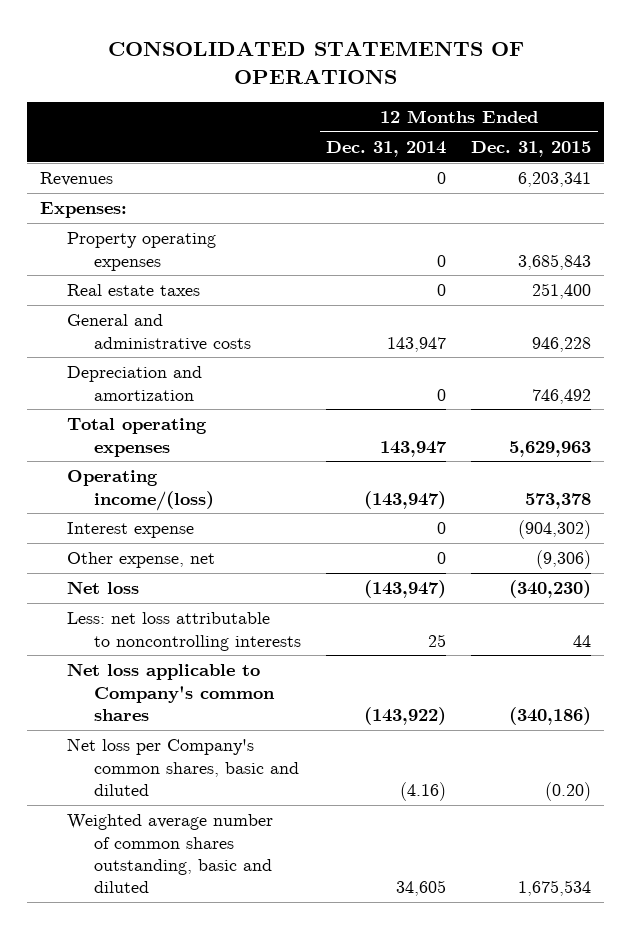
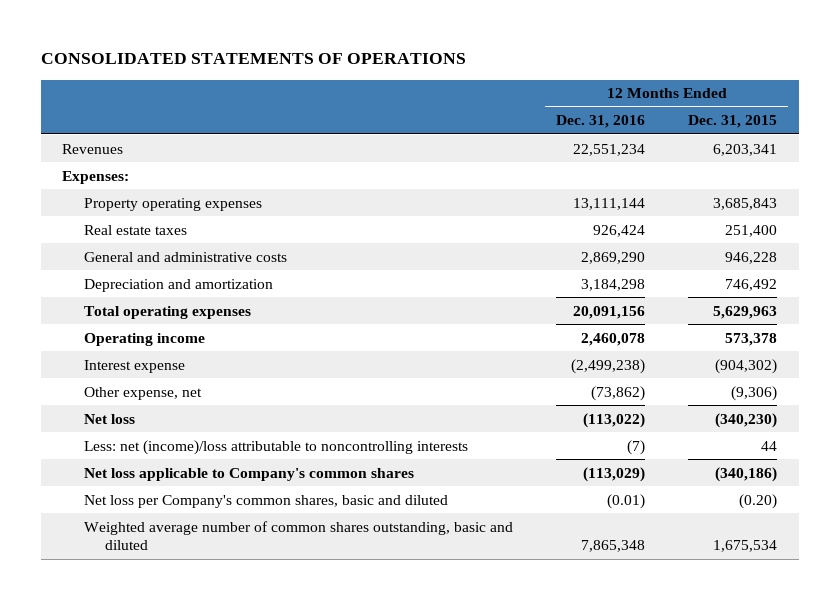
- | 12 Months Ended Dec. 31, 2014 | 12 Months Ended Dec. 31, 2015
+ | 12 Months Ended Dec. 31, 2016 | 12 Months Ended Dec. 31, 2015
- Operating income/(loss) | (143,947) | 573,378
+ Operating income | 2,460,078 | 573,378
- Less: net loss attributable to noncontrolling interests | 25 | 44
+ Less: net (income)/loss attributable to noncontrolling interests | (7) | 44

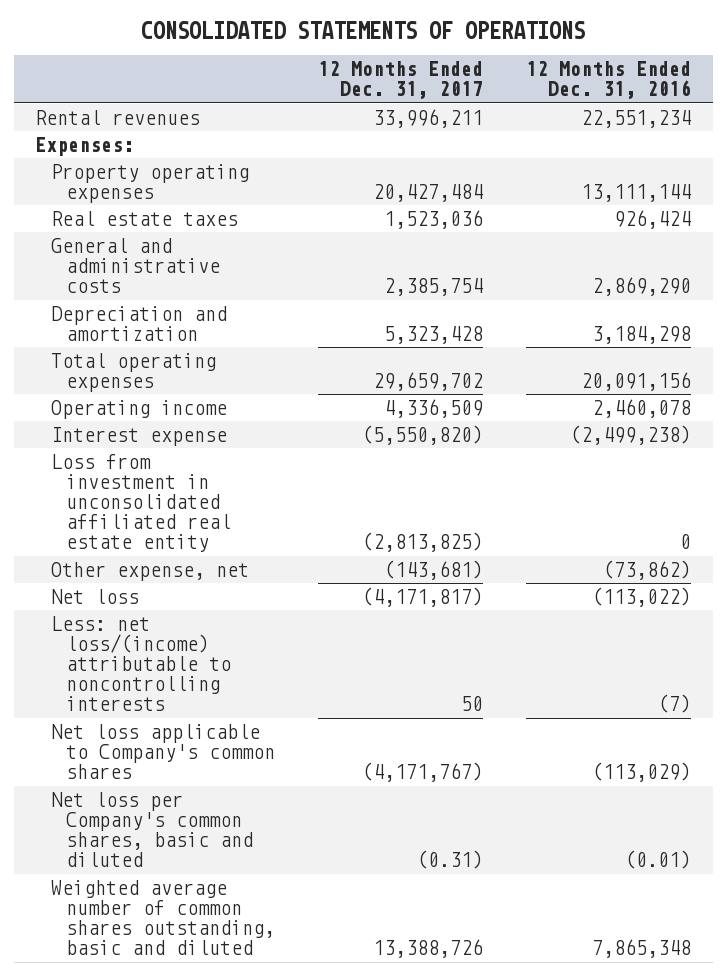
- | 12 Months Ended Dec. 31, 2016 | 12 Months Ended Dec. 31, 2015
+ | 12 Months Ended Dec. 31, 2017 | 12 Months Ended Dec. 31, 2016
- Revenues | 22,551,234 | 6,203,341
+ Rental revenues | 33,996,211 | 22,551,234
+ Loss from investment in unconsolidated affiliated real estate entity | (2,813,825) | 0
- Less: net (income)/loss attributable to noncontrolling interests | (7) | 44
+ Less: net loss/(income) attributable to noncontrolling interests | 50 | (7)

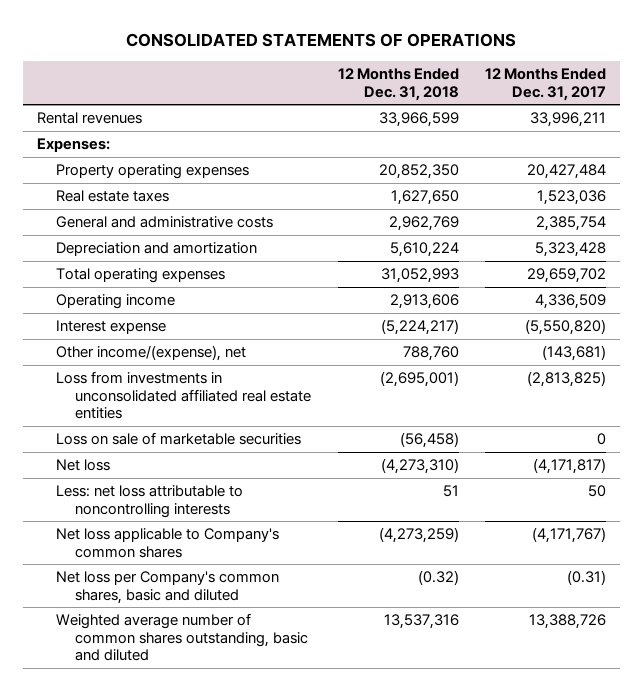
- | 12 Months Ended Dec. 31, 2017 | 12 Months Ended Dec. 31, 2016
+ | 12 Months Ended Dec. 31, 2018 | 12 Months Ended Dec. 31, 2017
- Loss from investment in unconsolidated affiliated real estate entity | (2,813,825) | 0
- Other expense, net | (143,681) | (73,862)
+ Other income/(expense), net | 788,760 | (143,681)
+ Loss from investments in unconsolidated affiliated real estate entities | (2,695,001) | (2,813,825)
+ Loss on sale of marketable securities | (56,458) | 0
- Less: net loss/(income) attributable to noncontrolling interests | 50 | (7)
+ Less: net loss attributable to noncontrolling interests | 51 | 50

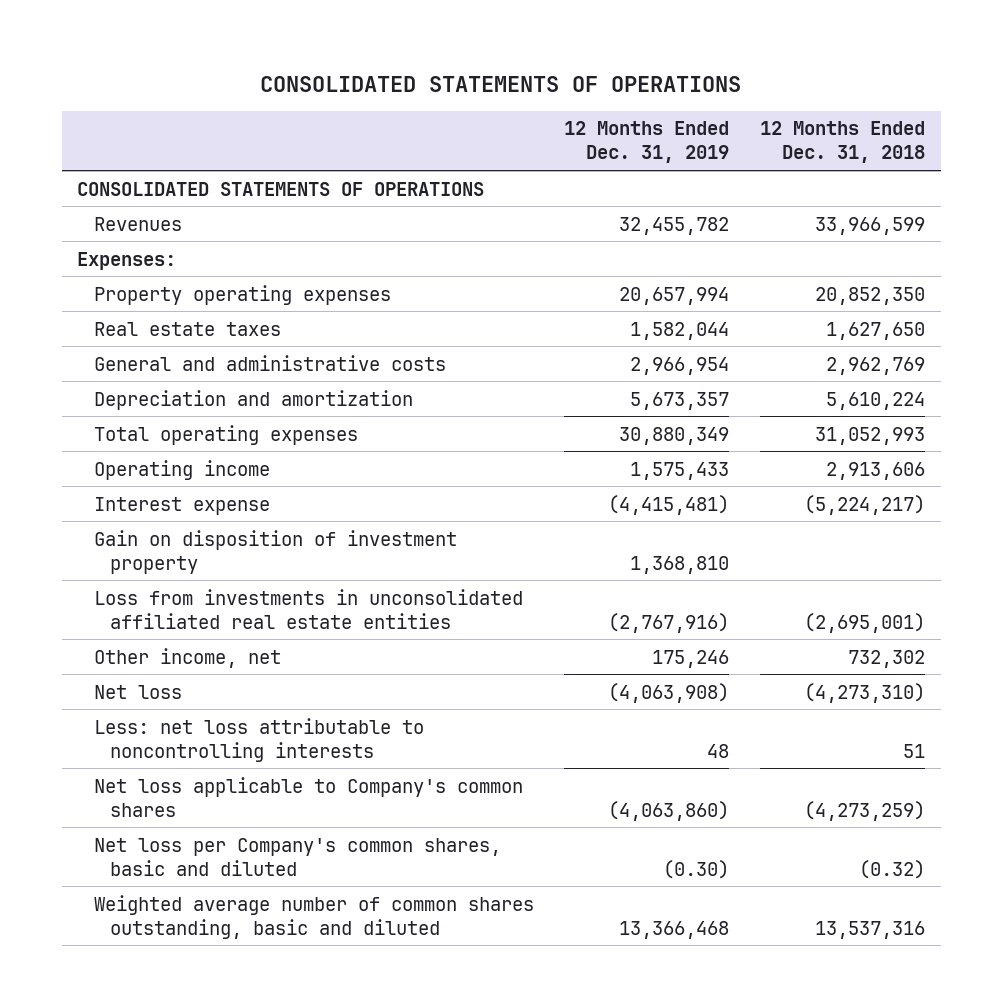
- | 12 Months Ended Dec. 31, 2018 | 12 Months Ended Dec. 31, 2017
+ | 12 Months Ended Dec. 31, 2019 | 12 Months Ended Dec. 31, 2018
- Rental revenues | 33,966,599 | 33,996,211
+ CONSOLIDATED STATEMENTS OF OPERATIONS
+ Revenues | 32,455,782 | 33,966,599
- Other income/(expense), net | 788,760 | (143,681)
+ Gain on disposition of investment property | 1,368,810 |
- Loss on sale of marketable securities | (56,458) | 0
+ Other income, net | 175,246 | 732,302

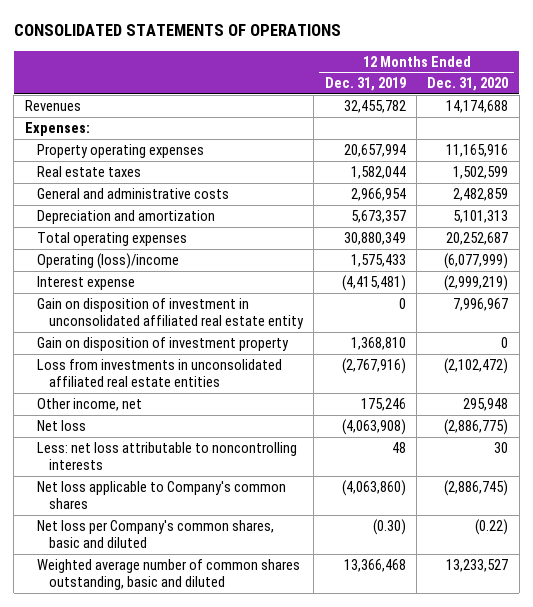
- | 12 Months Ended Dec. 31, 2019 | 12 Months Ended Dec. 31, 2018
+ | 12 Months Ended Dec. 31, 2019 | 12 Months Ended Dec. 31, 2020
- CONSOLIDATED STATEMENTS OF OPERATIONS
- Operating income | 1,575,433 | 2,913,606
+ Operating (loss)/income | 1,575,433 | (6,077,999)
+ Gain on disposition of investment in unconsolidated affiliated real estate entity | 0 | 7,996,967

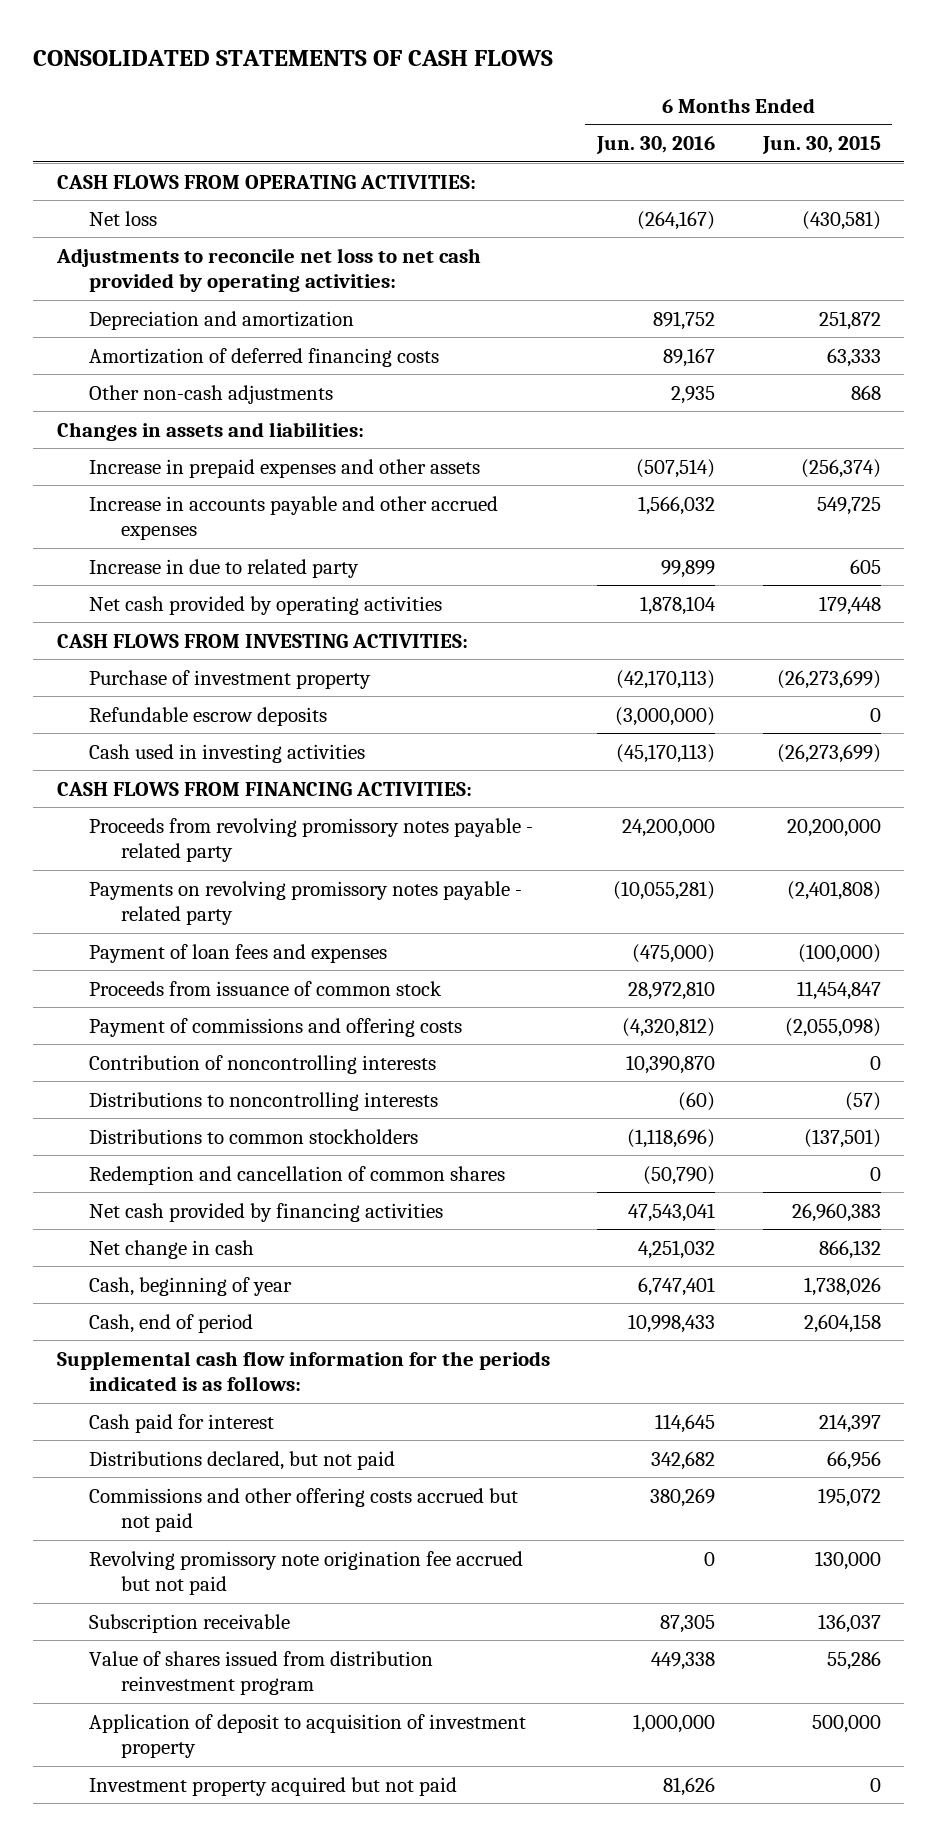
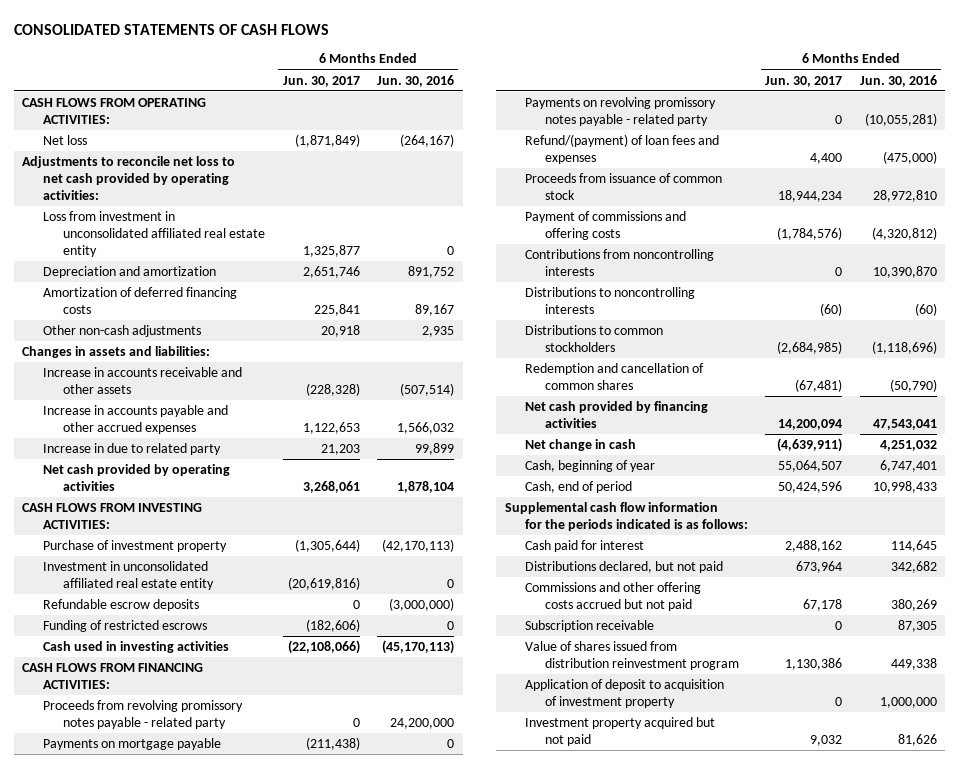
- | 6 Months Ended Jun. 30, 2016 | 6 Months Ended Jun. 30, 2015
+ | 6 Months Ended Jun. 30, 2017 | 6 Months Ended Jun. 30, 2016
+ Loss from investment in unconsolidated affiliated real estate entity | 1,325,877 | 0
- Increase in prepaid expenses and other assets | (507,514) | (256,374)
+ Increase in accounts receivable and other assets | (228,328) | (507,514)
+ Investment in unconsolidated affiliated real estate entity | (20,619,816) | 0
+ Funding of restricted escrows | (182,606) | 0
+ Payments on mortgage payable | (211,438) | 0
- Payment of loan fees and expenses | (475,000) | (100,000)
+ Refund/(payment) of loan fees and expenses | 4,400 | (475,000)
- Contribution of noncontrolling interests | 10,390,870 | 0
+ Contributions from noncontrolling interests | 0 | 10,390,870
- Revolving promissory note origination fee accrued but not paid | 0 | 130,000

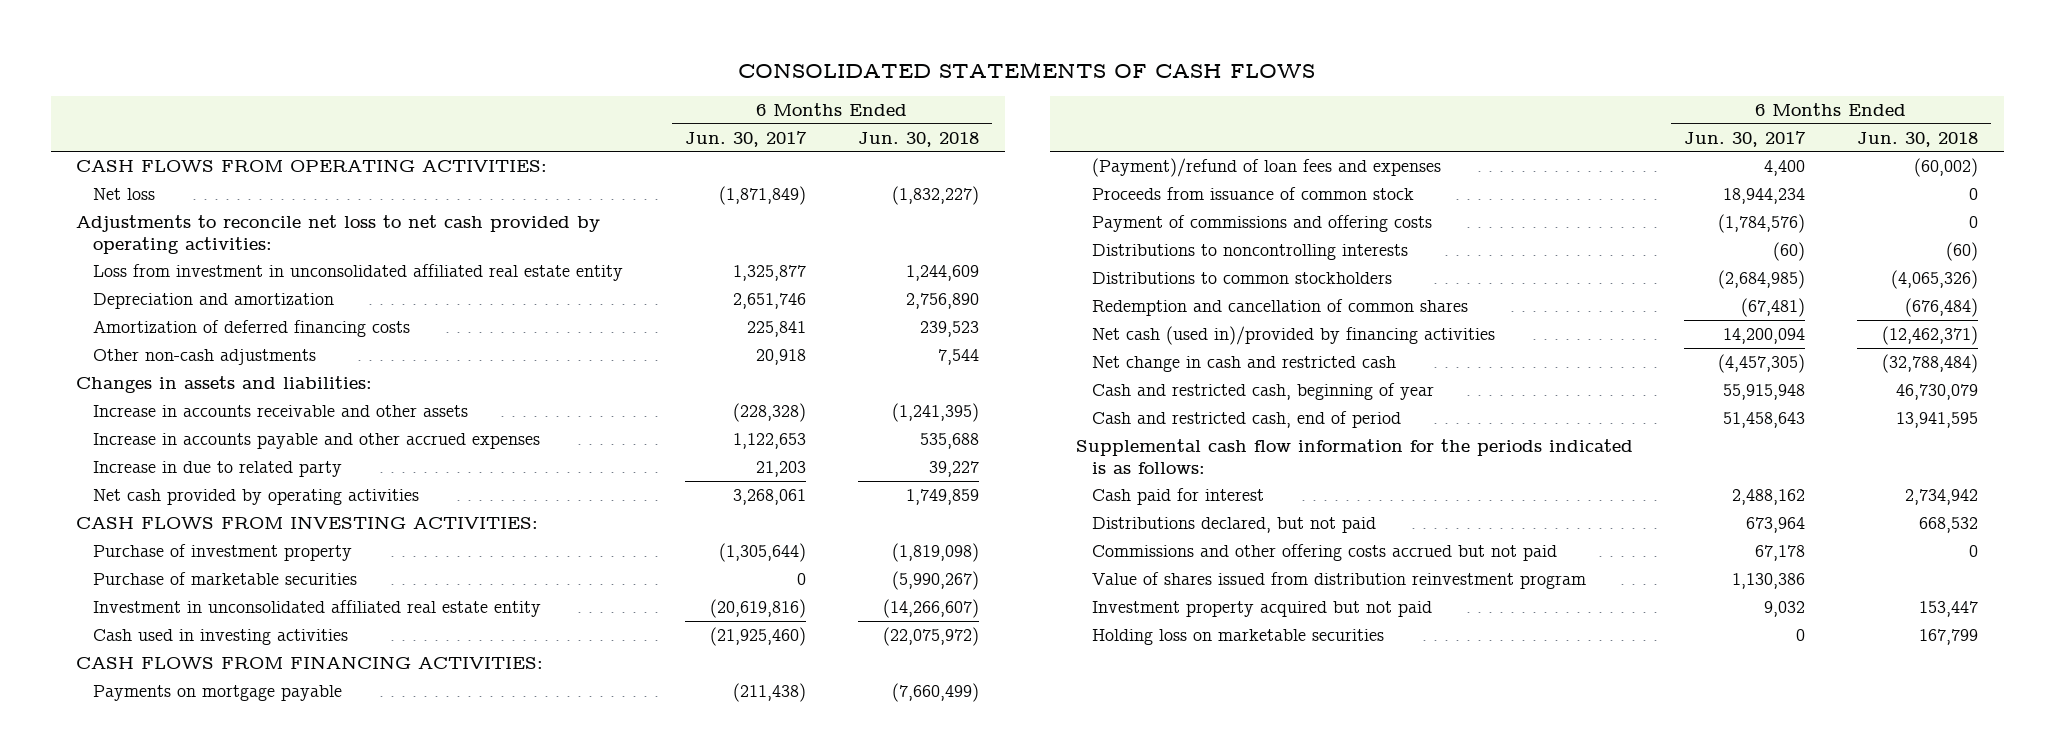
- | 6 Months Ended Jun. 30, 2017 | 6 Months Ended Jun. 30, 2016
+ | 6 Months Ended Jun. 30, 2017 | 6 Months Ended Jun. 30, 2018
+ Purchase of marketable securities | 0 | (5,990,267)
- Refundable escrow deposits | 0 | (3,000,000)
- Funding of restricted escrows | (182,606) | 0
- Cash used in investing activities | (22,108,066) | (45,170,113)
+ Cash used in investing activities | (21,925,460) | (22,075,972)
- Proceeds from revolving promissory notes payable - related party | 0 | 24,200,000
- Payments on revolving promissory notes payable - related party | 0 | (10,055,281)
- Refund/(payment) of loan fees and expenses | 4,400 | (475,000)
+ (Payment)/refund of loan fees and expenses | 4,400 | (60,002)
- Contributions from noncontrolling interests | 0 | 10,390,870
- Net cash provided by financing activities | 14,200,094 | 47,543,041
- Net change in cash | (4,639,911) | 4,251,032
- Cash, beginning of year | 55,064,507 | 6,747,401
- Cash, end of period | 50,424,596 | 10,998,433
+ Net cash (used in)/provided by financing activities | 14,200,094 | (12,462,371)
+ Net change in cash and restricted cash | (4,457,305) | (32,788,484)
+ Cash and restricted cash, beginning of year | 55,915,948 | 46,730,079
+ Cash and restricted cash, end of period | 51,458,643 | 13,941,595
- Subscription receivable | 0 | 87,305
- Application of deposit to acquisition of investment property | 0 | 1,000,000
+ Holding loss on marketable securities | 0 | 167,799

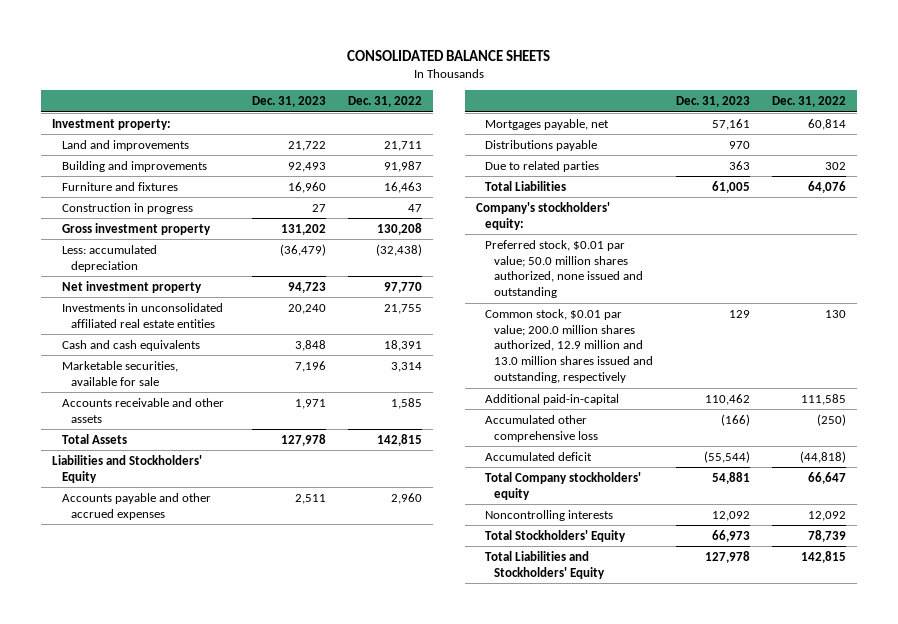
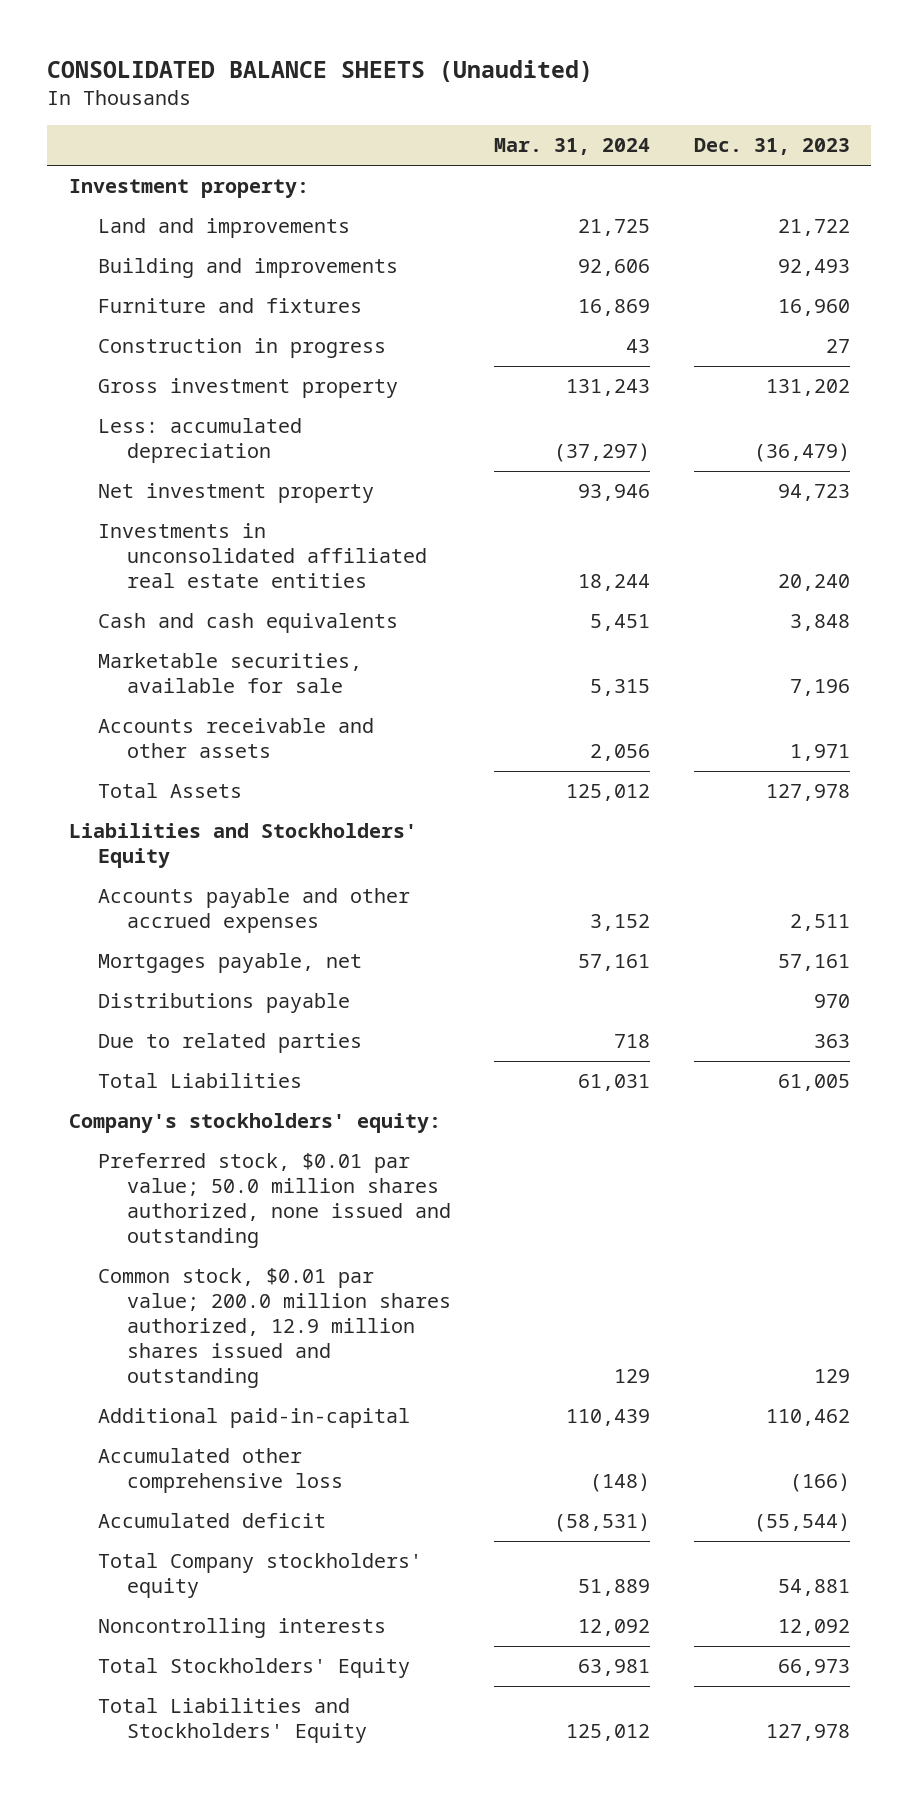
- CONSOLIDATED BALANCE SHEETS
+ CONSOLIDATED BALANCE SHEETS (Unaudited)
- | Dec. 31, 2023 | Dec. 31, 2022
+ | Mar. 31, 2024 | Dec. 31, 2023
- Common stock, $0.01 par value; 200.0 million shares authorized, 12.9 million and 13.0 million shares issued and outstanding, respectively | 129 | 130
+ Common stock, $0.01 par value; 200.0 million shares authorized, 12.9 million shares issued and outstanding | 129 | 129

